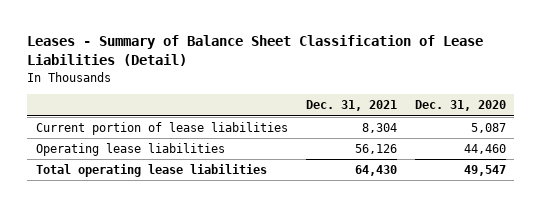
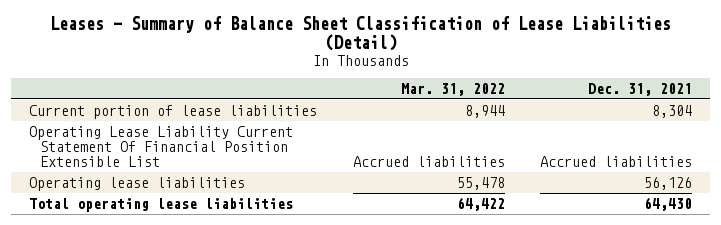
- | Dec. 31, 2021 | Dec. 31, 2020
+ | Mar. 31, 2022 | Dec. 31, 2021
+ Operating Lease Liability Current Statement Of Financial Position Extensible List | Accrued liabilities | Accrued liabilities

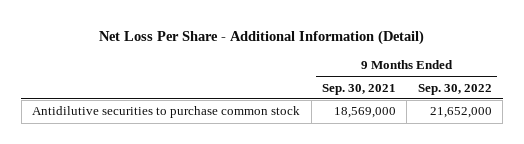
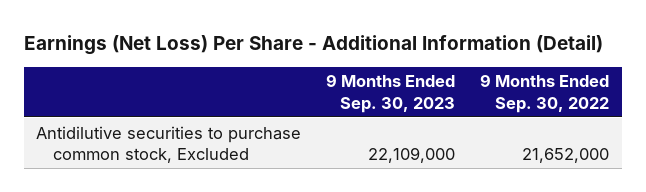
- Net Loss Per Share - Additional Information (Detail)
+ Earnings (Net Loss) Per Share - Additional Information (Detail)
- | 9 Months Ended Sep. 30, 2021 | 9 Months Ended Sep. 30, 2022
+ | 9 Months Ended Sep. 30, 2023 | 9 Months Ended Sep. 30, 2022
- Antidilutive securities to purchase common stock | 18,569,000 | 21,652,000
+ Antidilutive securities to purchase common stock, Excluded | 22,109,000 | 21,652,000

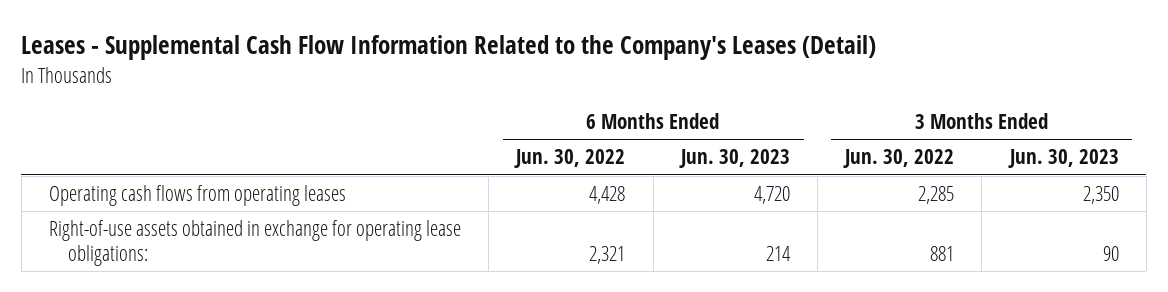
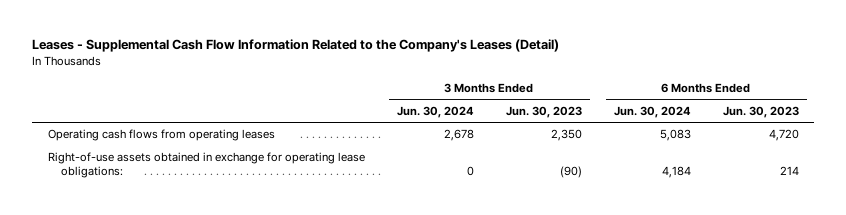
- | 6 Months Ended Jun. 30, 2022 | 6 Months Ended Jun. 30, 2023 | 3 Months Ended Jun. 30, 2022 | 3 Months Ended Jun. 30, 2023
+ | 3 Months Ended Jun. 30, 2024 | 3 Months Ended Jun. 30, 2023 | 6 Months Ended Jun. 30, 2024 | 6 Months Ended Jun. 30, 2023
- Right-of-use assets obtained in exchange for operating lease obligations: | 2,321 | 214 | 881 | 90
+ Right-of-use assets obtained in exchange for operating lease obligations: | 0 | (90) | 4,184 | 214

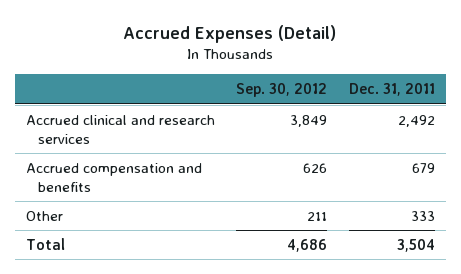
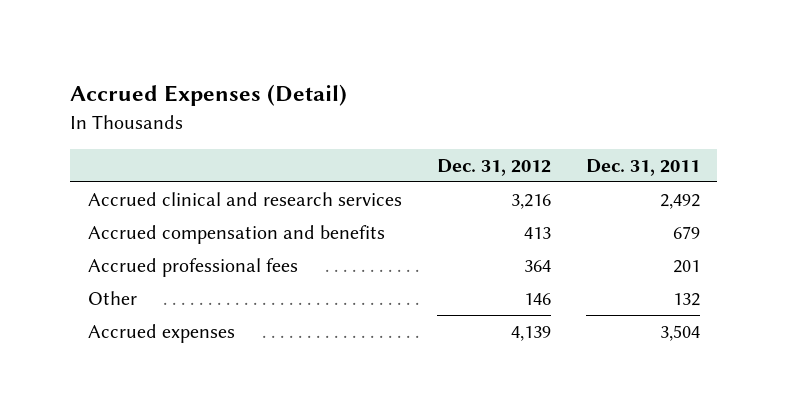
- | Sep. 30, 2012 | Dec. 31, 2011
+ | Dec. 31, 2012 | Dec. 31, 2011
- Other | 211 | 333
- Total | 4,686 | 3,504
+ Accrued professional fees | 364 | 201
+ Other | 146 | 132
+ Accrued expenses | 4,139 | 3,504

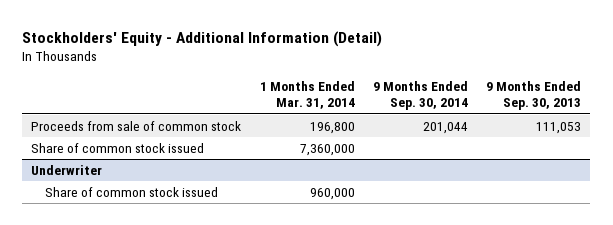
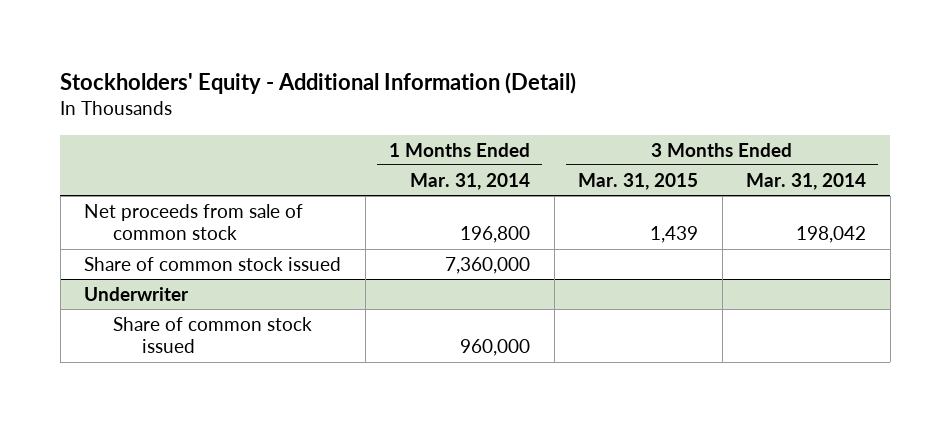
- | 1 Months Ended Mar. 31, 2014 | 9 Months Ended Sep. 30, 2014 | 9 Months Ended Sep. 30, 2013
+ | 1 Months Ended Mar. 31, 2014 | 3 Months Ended Mar. 31, 2015 | 3 Months Ended Mar. 31, 2014
- Proceeds from sale of common stock | 196,800 | 201,044 | 111,053
+ Net proceeds from sale of common stock | 196,800 | 1,439 | 198,042

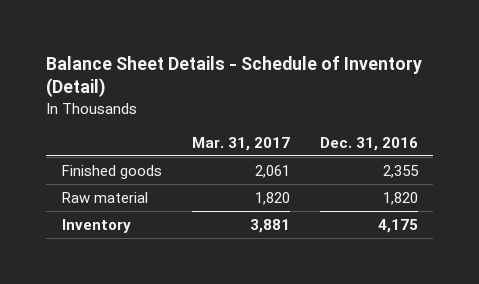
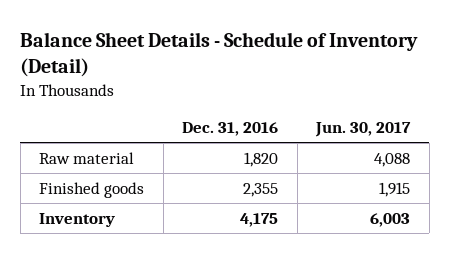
- | Mar. 31, 2017 | Dec. 31, 2016
+ | Dec. 31, 2016 | Jun. 30, 2017
moved down: Finished goods | 2,355 | 1,915

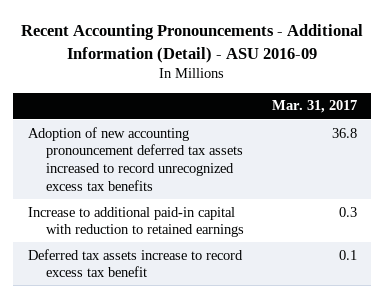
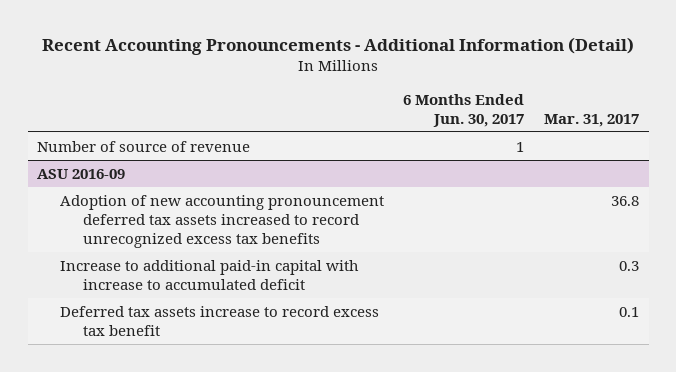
- Recent Accounting Pronouncements - Additional Information (Detail) - ASU 2016-09
+ Recent Accounting Pronouncements - Additional Information (Detail)
- | Mar. 31, 2017
+ | 6 Months Ended Jun. 30, 2017 | Mar. 31, 2017
+ Number of source of revenue | 1 |
+ ASU 2016-09
- Increase to additional paid-in capital with reduction to retained earnings | 0.3
+ Increase to additional paid-in capital with increase to accumulated deficit | | 0.3

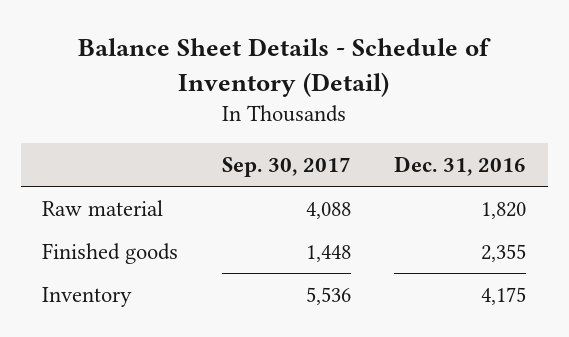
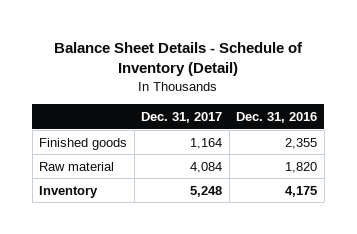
- | Sep. 30, 2017 | Dec. 31, 2016
+ | Dec. 31, 2017 | Dec. 31, 2016
moved down: Raw material | 4,084 | 1,820

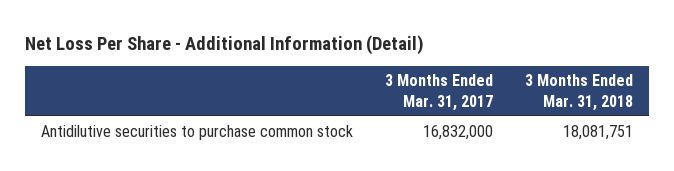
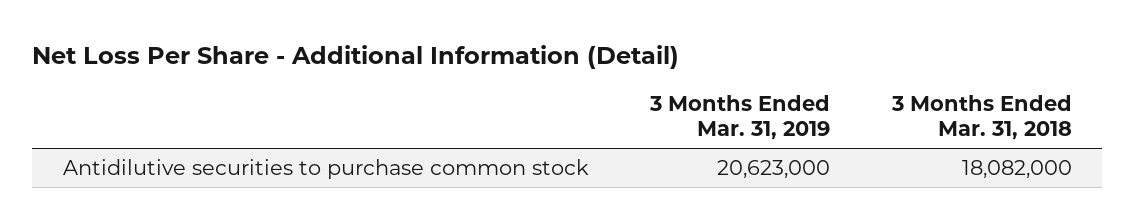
- | 3 Months Ended Mar. 31, 2017 | 3 Months Ended Mar. 31, 2018
+ | 3 Months Ended Mar. 31, 2019 | 3 Months Ended Mar. 31, 2018
- Antidilutive securities to purchase common stock | 16,832,000 | 18,081,751
+ Antidilutive securities to purchase common stock | 20,623,000 | 18,082,000

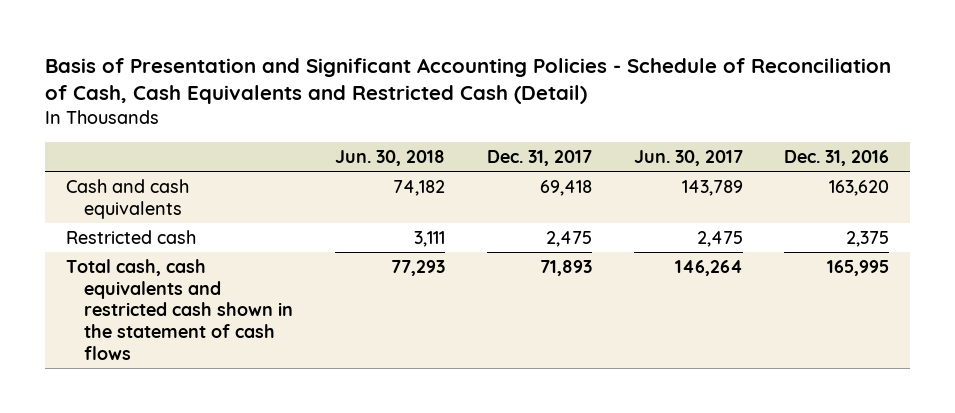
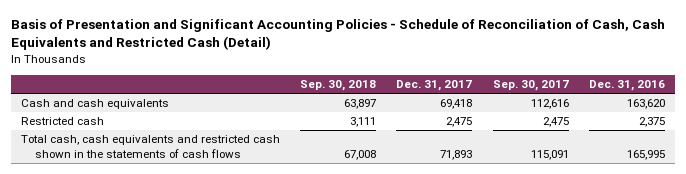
- | Jun. 30, 2018 | Dec. 31, 2017 | Jun. 30, 2017 | Dec. 31, 2016
+ | Sep. 30, 2018 | Dec. 31, 2017 | Sep. 30, 2017 | Dec. 31, 2016
- Total cash, cash equivalents and restricted cash shown in the statement of cash flows | 77,293 | 71,893 | 146,264 | 165,995
+ Total cash, cash equivalents and restricted cash shown in the statements of cash flows | 67,008 | 71,893 | 115,091 | 165,995

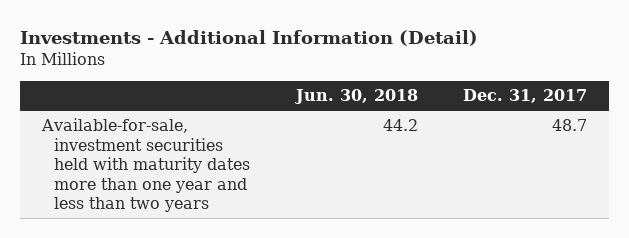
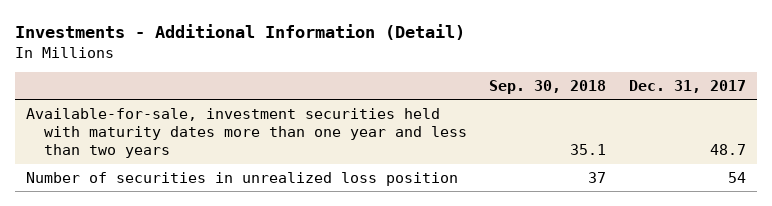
- | Jun. 30, 2018 | Dec. 31, 2017
+ | Sep. 30, 2018 | Dec. 31, 2017
+ Number of securities in unrealized loss position | 37 | 54

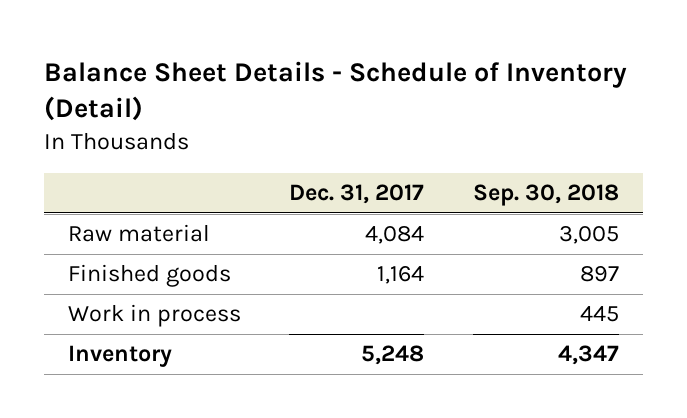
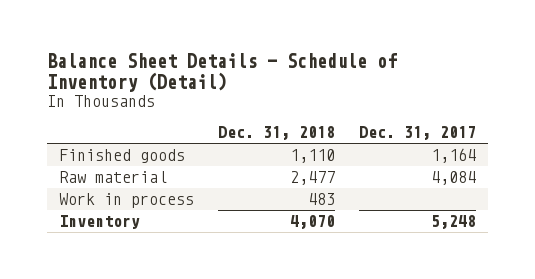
- | Dec. 31, 2017 | Sep. 30, 2018
+ | Dec. 31, 2018 | Dec. 31, 2017
moved down: Raw material | 2,477 | 4,084

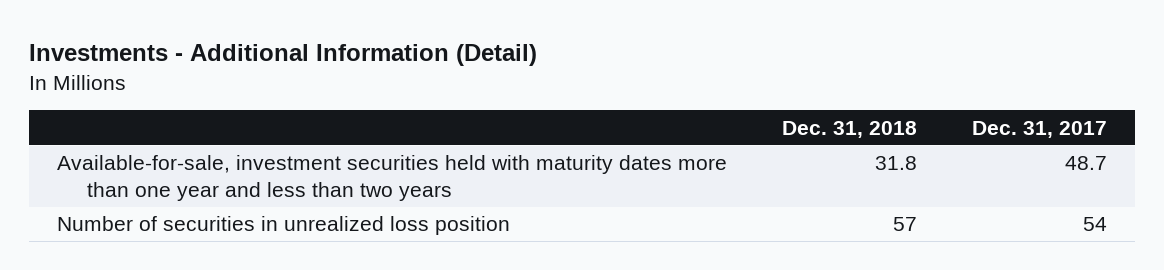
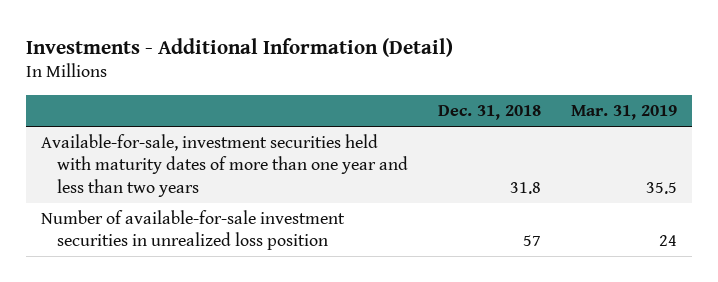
- | Dec. 31, 2018 | Dec. 31, 2017
+ | Dec. 31, 2018 | Mar. 31, 2019
- Available-for-sale, investment securities held with maturity dates more than one year and less than two years | 31.8 | 48.7
- Number of securities in unrealized loss position | 57 | 54
+ Available-for-sale, investment securities held with maturity dates of more than one year and less than two years | 31.8 | 35.5
+ Number of available-for-sale investment securities in unrealized loss position | 57 | 24

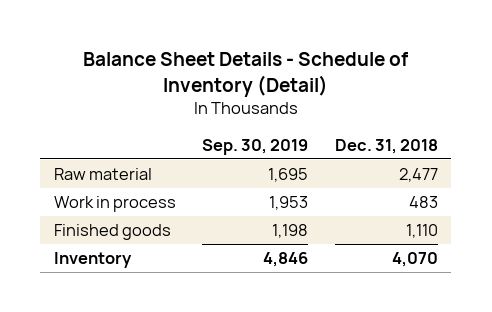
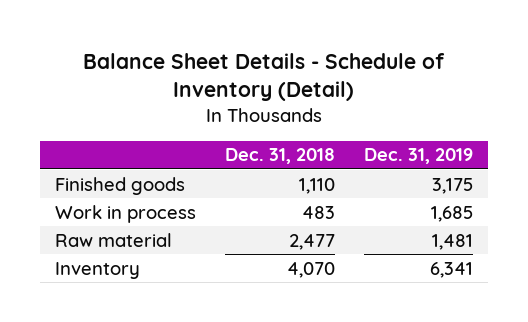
- | Sep. 30, 2019 | Dec. 31, 2018
+ | Dec. 31, 2018 | Dec. 31, 2019
moved down: Work in process | 483 | 1,685
moved down: Raw material | 2,477 | 1,481

